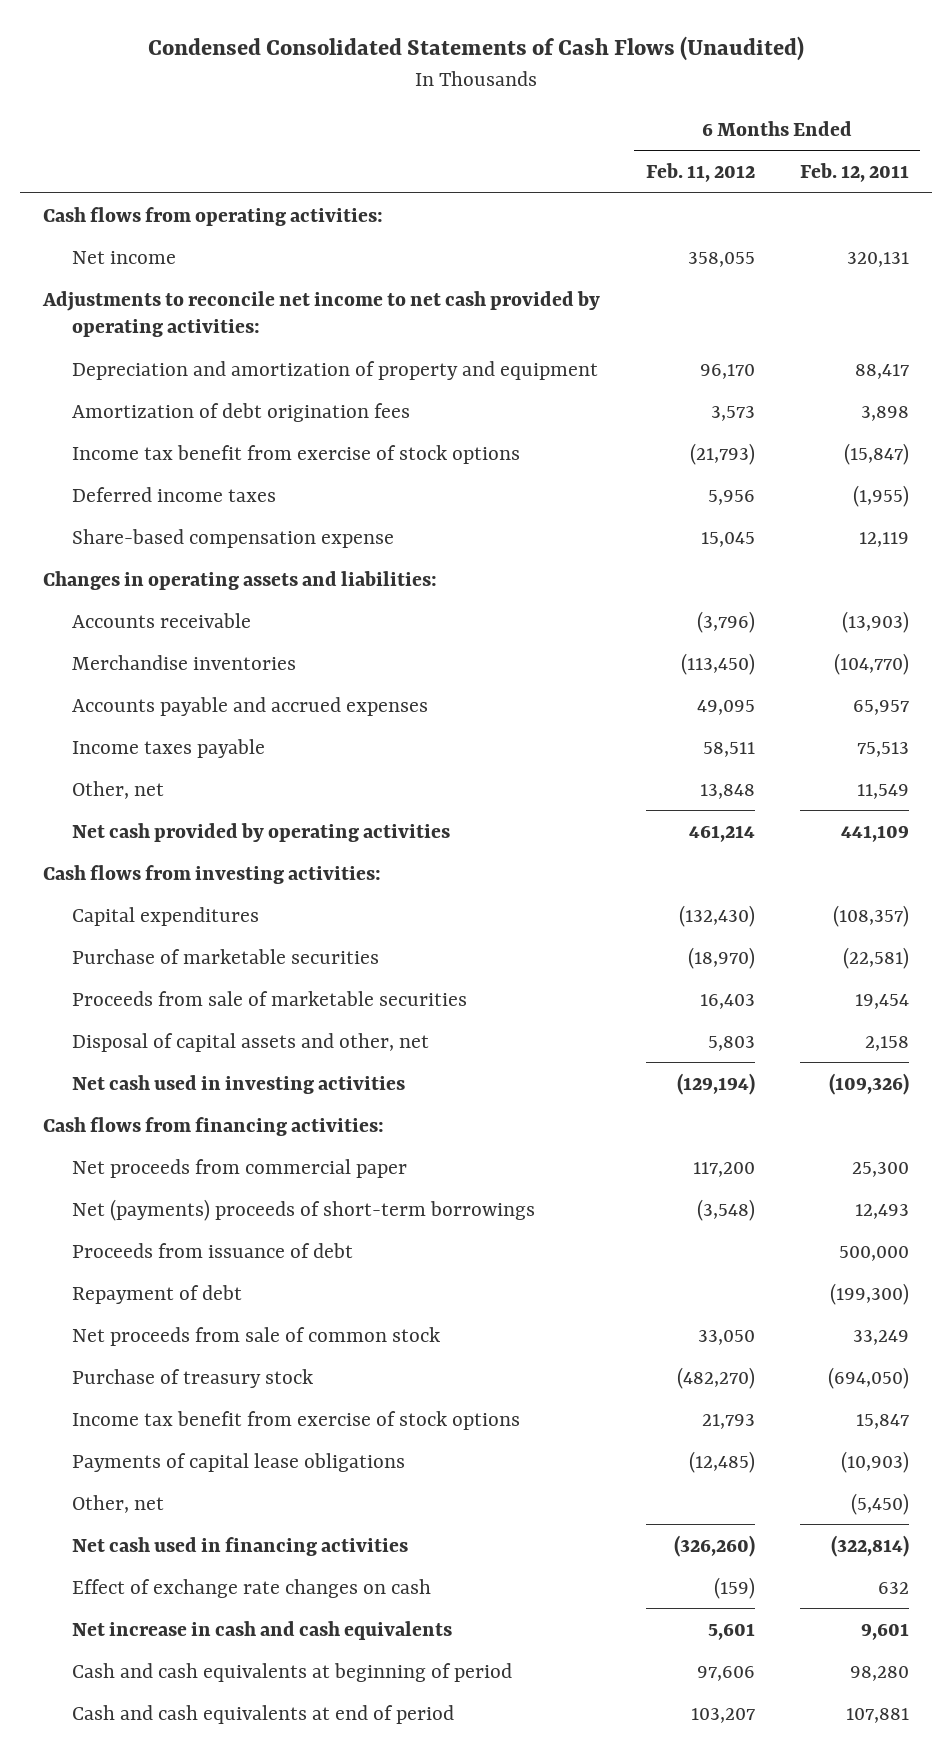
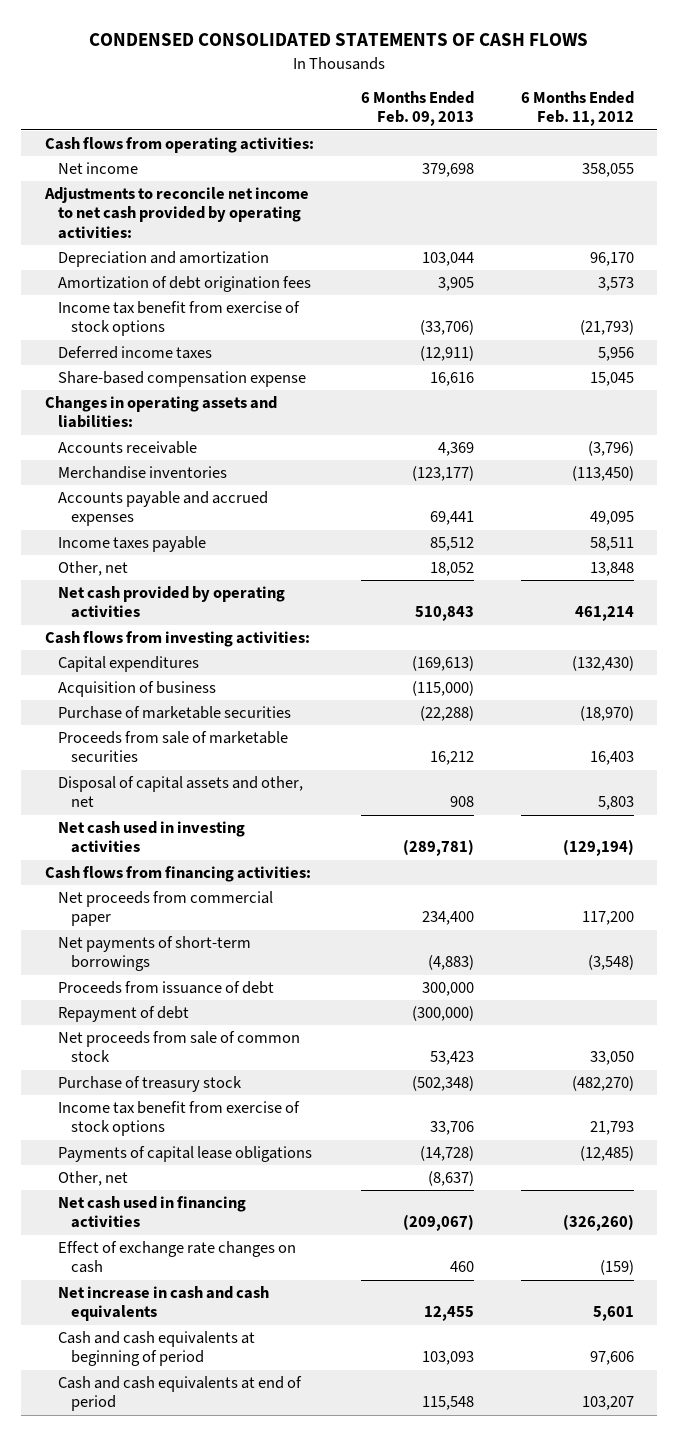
- Condensed Consolidated Statements of Cash Flows (Unaudited)
+ CONDENSED CONSOLIDATED STATEMENTS OF CASH FLOWS
- | 6 Months Ended Feb. 11, 2012 | 6 Months Ended Feb. 12, 2011
+ | 6 Months Ended Feb. 09, 2013 | 6 Months Ended Feb. 11, 2012
- Depreciation and amortization of property and equipment | 96,170 | 88,417
+ Depreciation and amortization | 103,044 | 96,170
+ Acquisition of business | (115,000) |
- Net (payments) proceeds of short-term borrowings | (3,548) | 12,493
+ Net payments of short-term borrowings | (4,883) | (3,548)

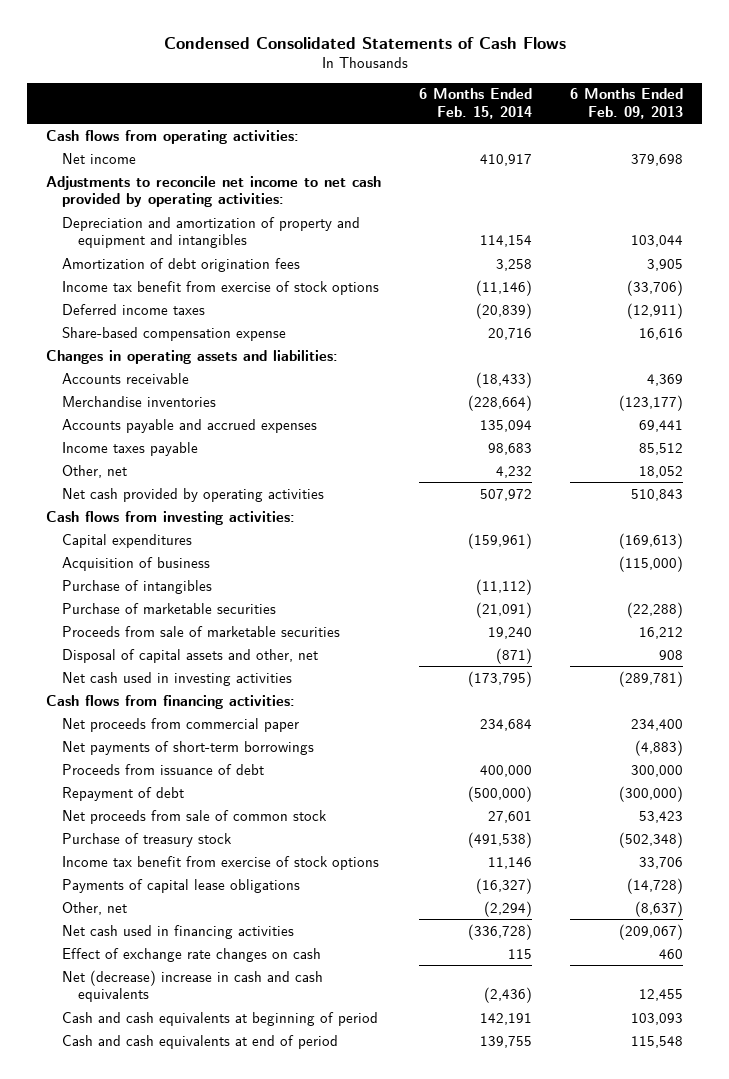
- CONDENSED CONSOLIDATED STATEMENTS OF CASH FLOWS
+ Condensed Consolidated Statements of Cash Flows
- | 6 Months Ended Feb. 09, 2013 | 6 Months Ended Feb. 11, 2012
+ | 6 Months Ended Feb. 15, 2014 | 6 Months Ended Feb. 09, 2013
- Depreciation and amortization | 103,044 | 96,170
+ Depreciation and amortization of property and equipment and intangibles | 114,154 | 103,044
+ Purchase of intangibles | (11,112) |
- Net increase in cash and cash equivalents | 12,455 | 5,601
+ Net (decrease) increase in cash and cash equivalents | (2,436) | 12,455

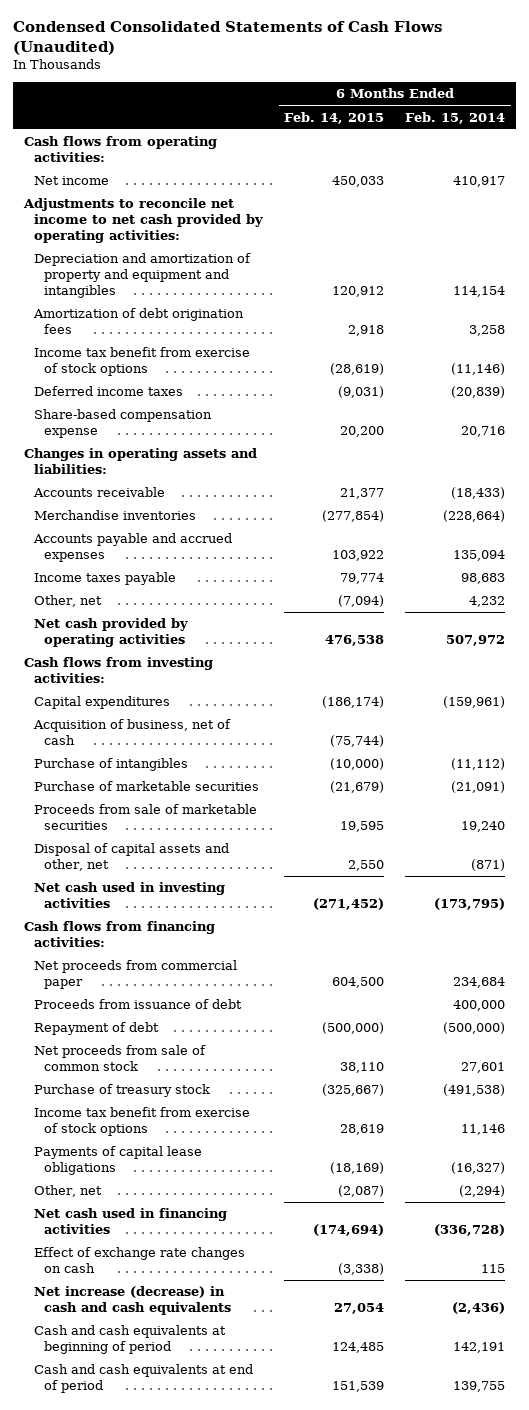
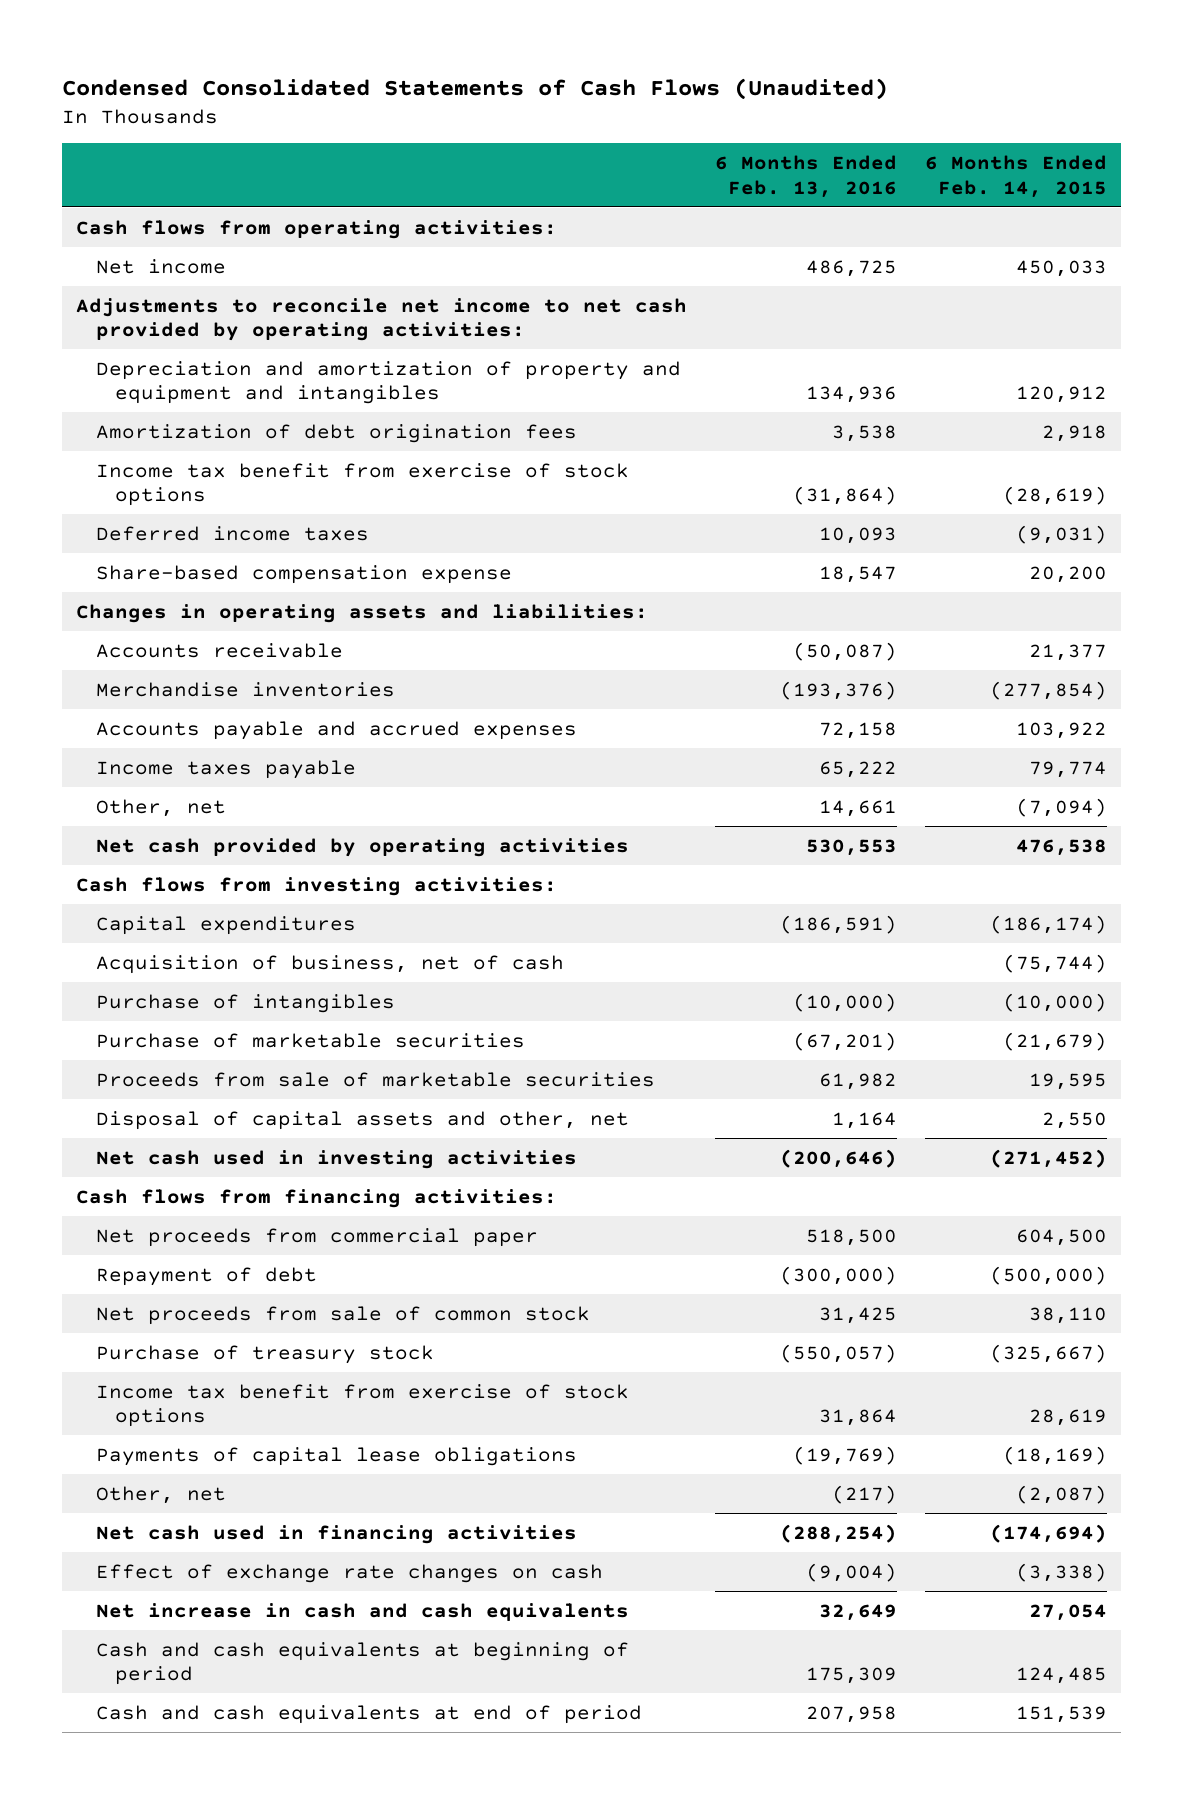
- | 6 Months Ended Feb. 14, 2015 | 6 Months Ended Feb. 15, 2014
+ | 6 Months Ended Feb. 13, 2016 | 6 Months Ended Feb. 14, 2015
- Proceeds from issuance of debt | | 400,000
- Net increase (decrease) in cash and cash equivalents | 27,054 | (2,436)
+ Net increase in cash and cash equivalents | 32,649 | 27,054

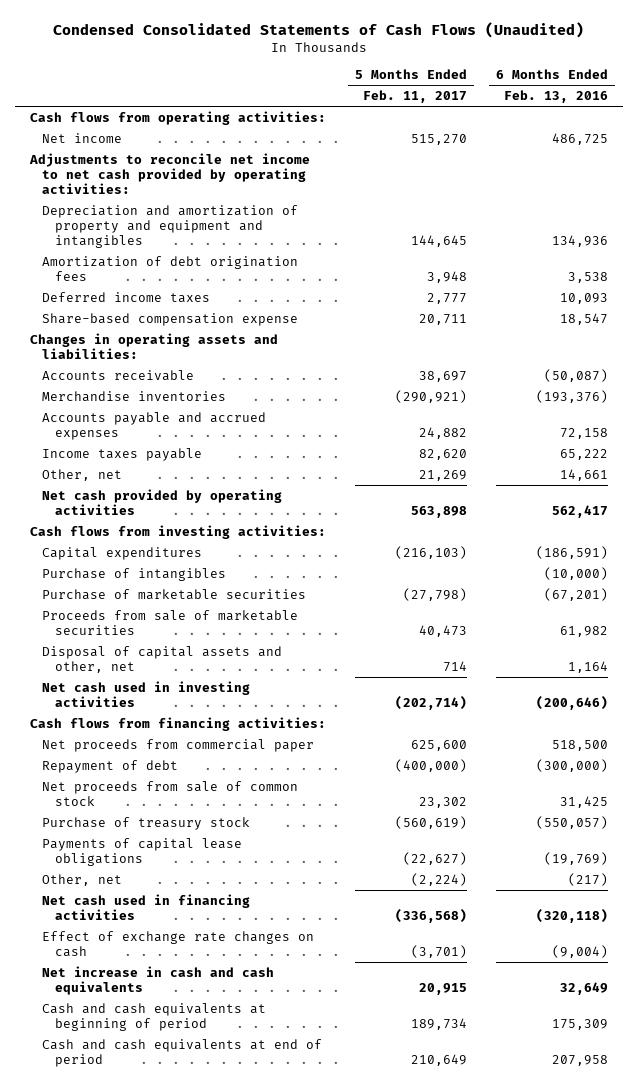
- | 6 Months Ended Feb. 13, 2016 | 6 Months Ended Feb. 14, 2015
+ | 5 Months Ended Feb. 11, 2017 | 6 Months Ended Feb. 13, 2016
- Income tax benefit from exercise of stock options | (31,864) | (28,619)
- Net cash provided by operating activities | 530,553 | 476,538
+ Net cash provided by operating activities | 563,898 | 562,417
- Acquisition of business, net of cash | | (75,744)
- Income tax benefit from exercise of stock options | 31,864 | 28,619
- Net cash used in financing activities | (288,254) | (174,694)
+ Net cash used in financing activities | (336,568) | (320,118)

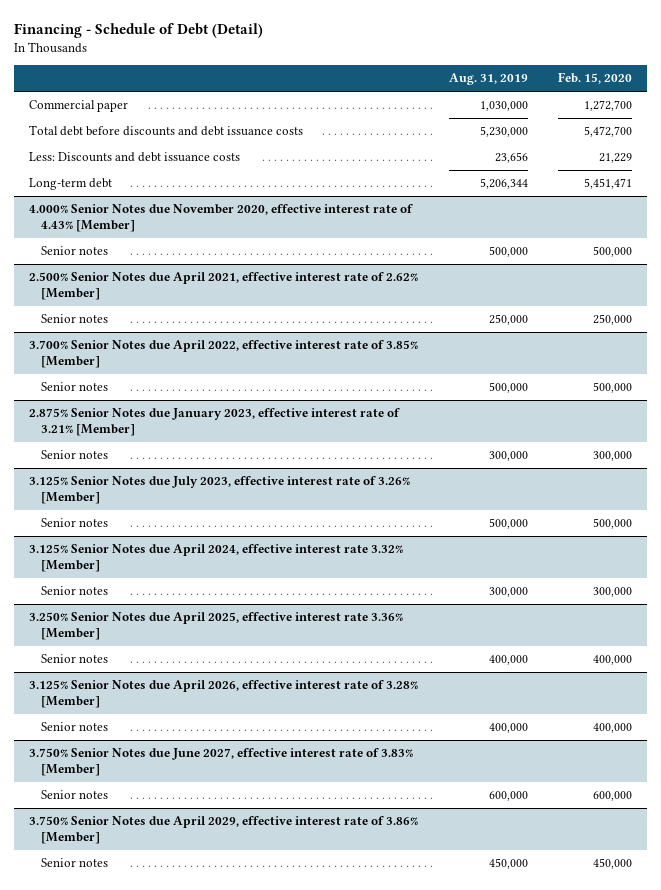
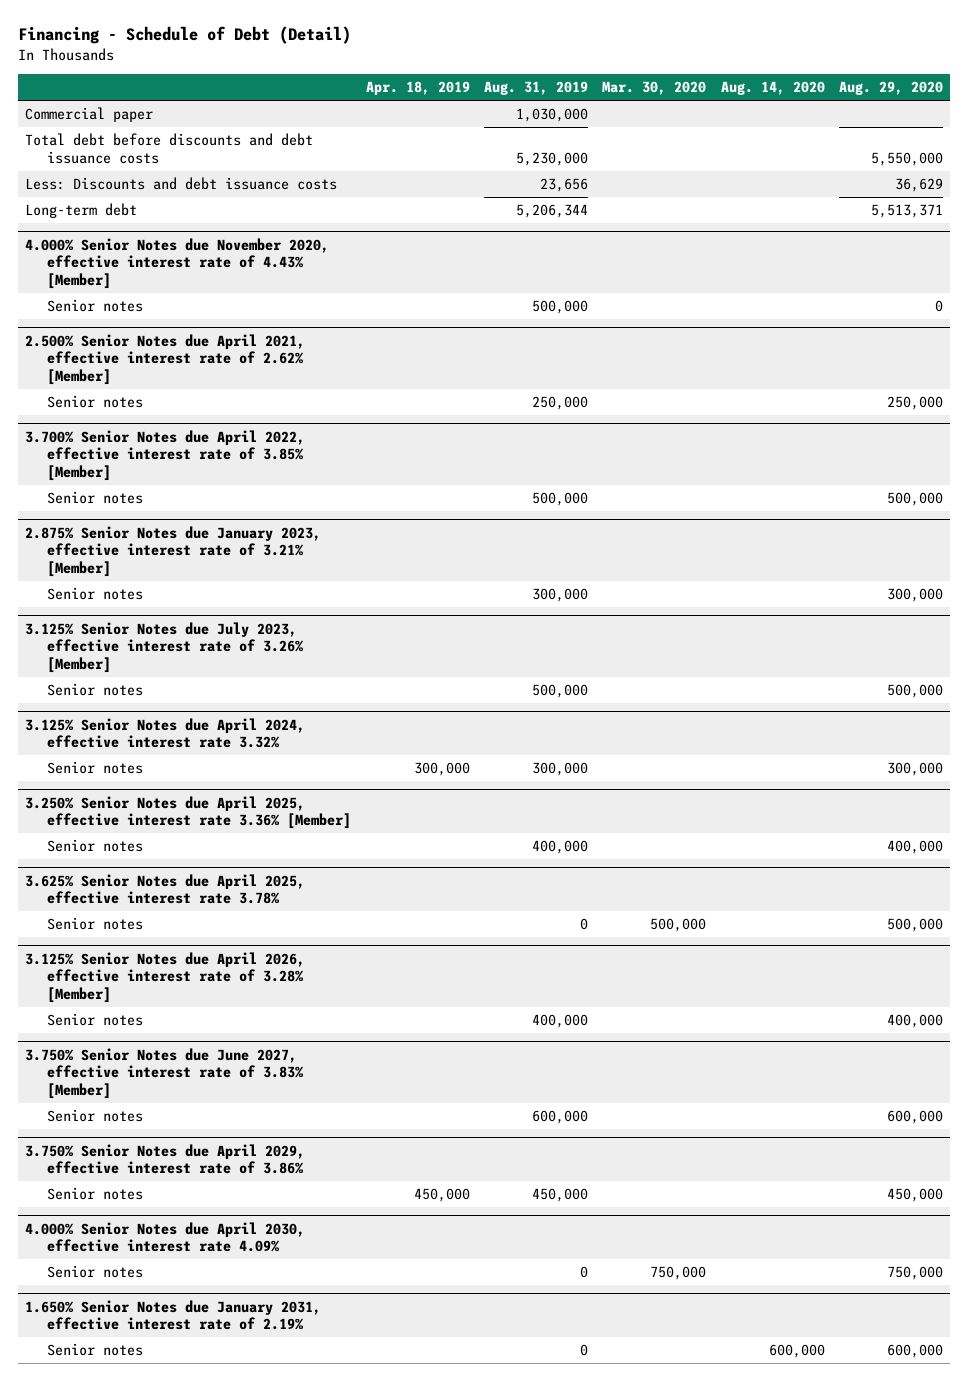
- | Aug. 31, 2019 | Feb. 15, 2020
+ | Apr. 18, 2019 | Aug. 31, 2019 | Mar. 30, 2020 | Aug. 14, 2020 | Aug. 29, 2020
- 3.125% Senior Notes due April 2024, effective interest rate 3.32% [Member]
+ 3.125% Senior Notes due April 2024, effective interest rate 3.32%
+ 3.625% Senior Notes due April 2025, effective interest rate 3.78%
+ Senior notes | | 0 | 500,000 | | 500,000
- 3.750% Senior Notes due April 2029, effective interest rate of 3.86% [Member]
+ 3.750% Senior Notes due April 2029, effective interest rate of 3.86%
+ 4.000% Senior Notes due April 2030, effective interest rate 4.09%
+ Senior notes | | 0 | 750,000 | | 750,000
+ 1.650% Senior Notes due January 2031, effective interest rate of 2.19%
+ Senior notes | | 0 | | 600,000 | 600,000

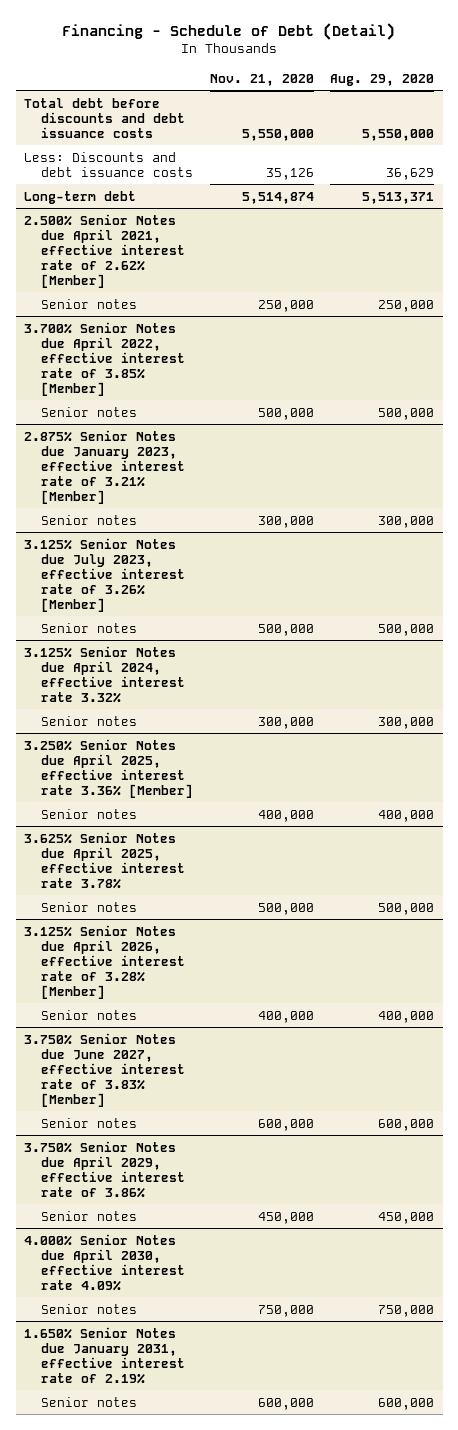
- | Apr. 18, 2019 | Aug. 31, 2019 | Mar. 30, 2020 | Aug. 14, 2020 | Aug. 29, 2020
+ | Nov. 21, 2020 | Aug. 29, 2020
- Commercial paper | | 1,030,000 | | |
- 4.000% Senior Notes due November 2020, effective interest rate of 4.43% [Member]
- Senior notes | | 500,000 | | | 0

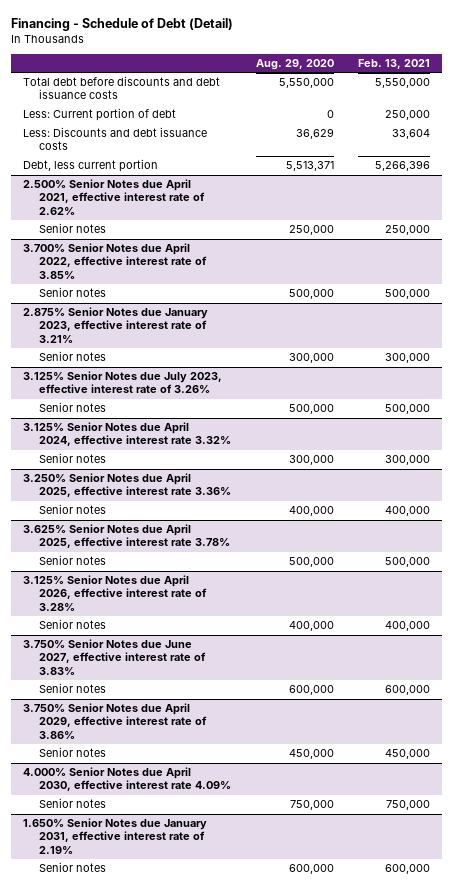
- | Nov. 21, 2020 | Aug. 29, 2020
+ | Aug. 29, 2020 | Feb. 13, 2021
+ Less: Current portion of debt | 0 | 250,000
- Long-term debt | 5,514,874 | 5,513,371
- 2.500% Senior Notes due April 2021, effective interest rate of 2.62% [Member]
+ Debt, less current portion | 5,513,371 | 5,266,396
+ 2.500% Senior Notes due April 2021, effective interest rate of 2.62%
- 3.700% Senior Notes due April 2022, effective interest rate of 3.85% [Member]
+ 3.700% Senior Notes due April 2022, effective interest rate of 3.85%
- 2.875% Senior Notes due January 2023, effective interest rate of 3.21% [Member]
+ 2.875% Senior Notes due January 2023, effective interest rate of 3.21%
- 3.125% Senior Notes due July 2023, effective interest rate of 3.26% [Member]
+ 3.125% Senior Notes due July 2023, effective interest rate of 3.26%
- 3.250% Senior Notes due April 2025, effective interest rate 3.36% [Member]
+ 3.250% Senior Notes due April 2025, effective interest rate 3.36%
- 3.125% Senior Notes due April 2026, effective interest rate of 3.28% [Member]
+ 3.125% Senior Notes due April 2026, effective interest rate of 3.28%
- 3.750% Senior Notes due June 2027, effective interest rate of 3.83% [Member]
+ 3.750% Senior Notes due June 2027, effective interest rate of 3.83%

